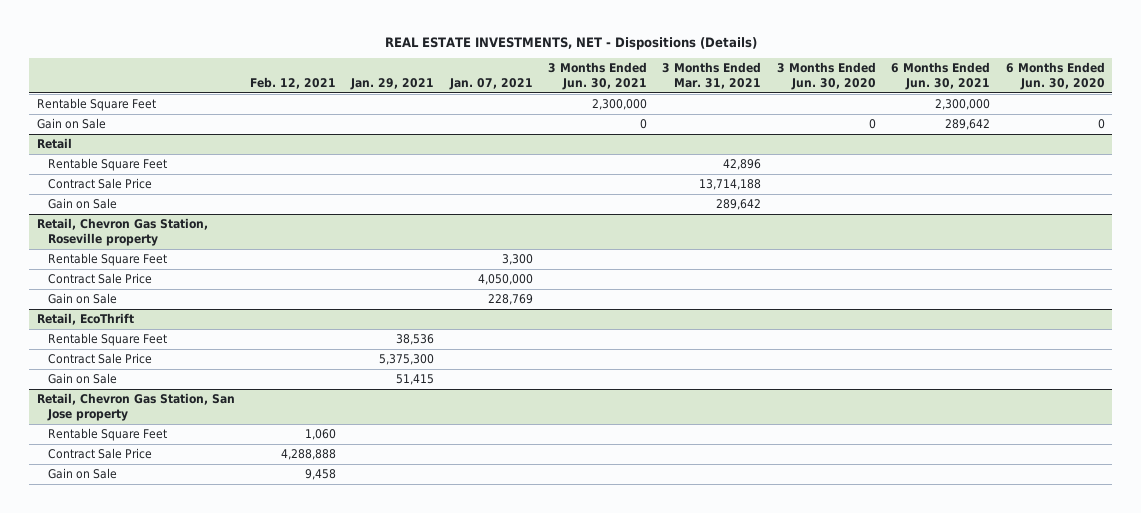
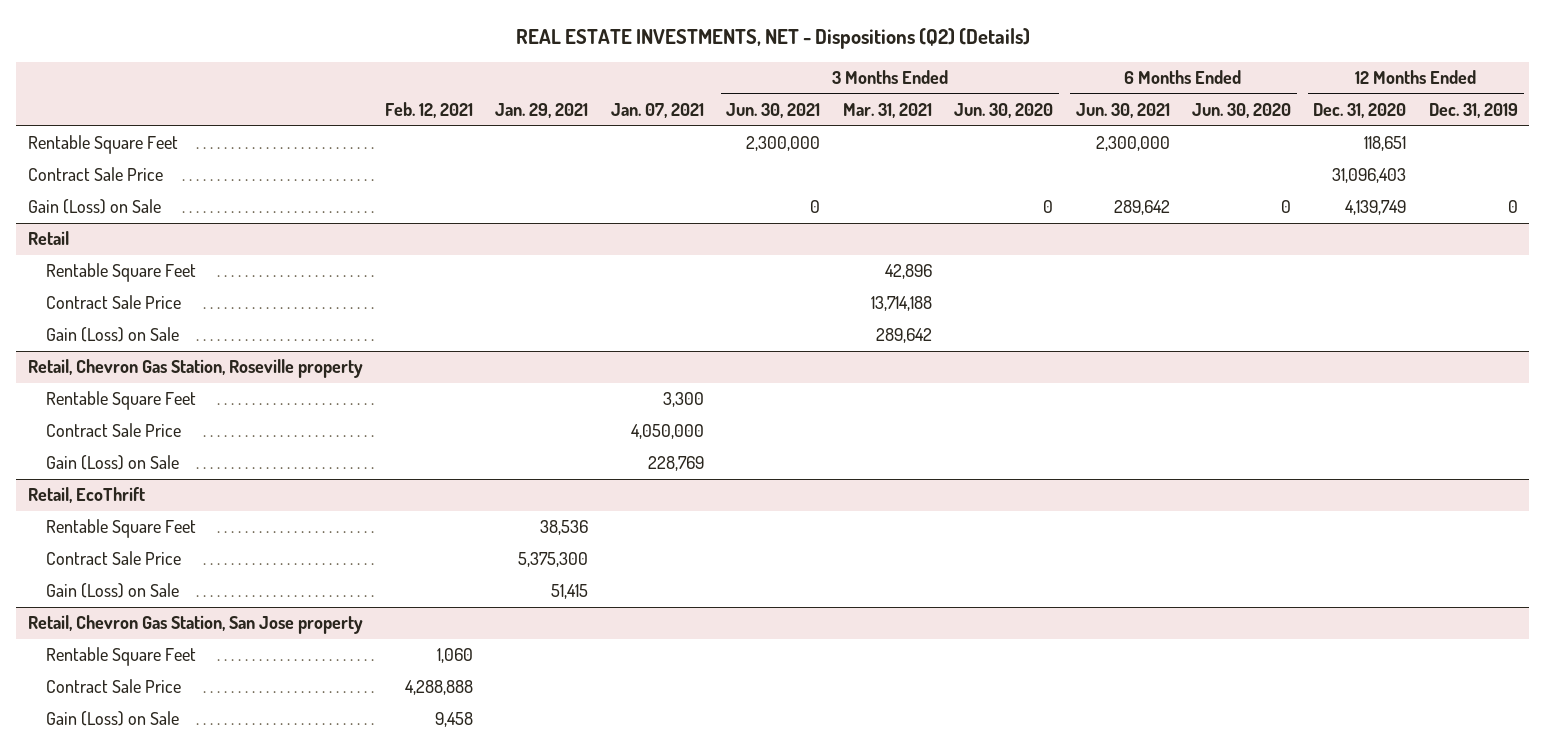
- REAL ESTATE INVESTMENTS, NET - Dispositions (Details)
+ REAL ESTATE INVESTMENTS, NET - Dispositions (Q2) (Details)
- | Feb. 12, 2021 | Jan. 29, 2021 | Jan. 07, 2021 | 3 Months Ended Jun. 30, 2021 | 3 Months Ended Mar. 31, 2021 | 3 Months Ended Jun. 30, 2020 | 6 Months Ended Jun. 30, 2021 | 6 Months Ended Jun. 30, 2020
+ | Feb. 12, 2021 | Jan. 29, 2021 | Jan. 07, 2021 | 3 Months Ended Jun. 30, 2021 | 3 Months Ended Mar. 31, 2021 | 3 Months Ended Jun. 30, 2020 | 6 Months Ended Jun. 30, 2021 | 6 Months Ended Jun. 30, 2020 | 12 Months Ended Dec. 31, 2020 | 12 Months Ended Dec. 31, 2019
- Gain on Sale | | | | 0 | | 0 | 289,642 | 0
+ Contract Sale Price | | | | | | | | | 31,096,403 |
+ Gain (Loss) on Sale | | | | 0 | | 0 | 289,642 | 0 | 4,139,749 | 0
@ Retail
- Gain on Sale | | | | | 289,642 | | |
+ Gain (Loss) on Sale | | | | | 289,642 | | | | |
@ Retail, Chevron Gas Station, Roseville property
- Gain on Sale | | | 228,769 | | | | |
+ Gain (Loss) on Sale | | | 228,769 | | | | | | |
@ Retail, EcoThrift
- Gain on Sale | | 51,415 | | | | | |
+ Gain (Loss) on Sale | | 51,415 | | | | | | | |
@ Retail, Chevron Gas Station, San Jose property
- Gain on Sale | 9,458 | | | | | | |
+ Gain (Loss) on Sale | 9,458 | | | | | | | | |

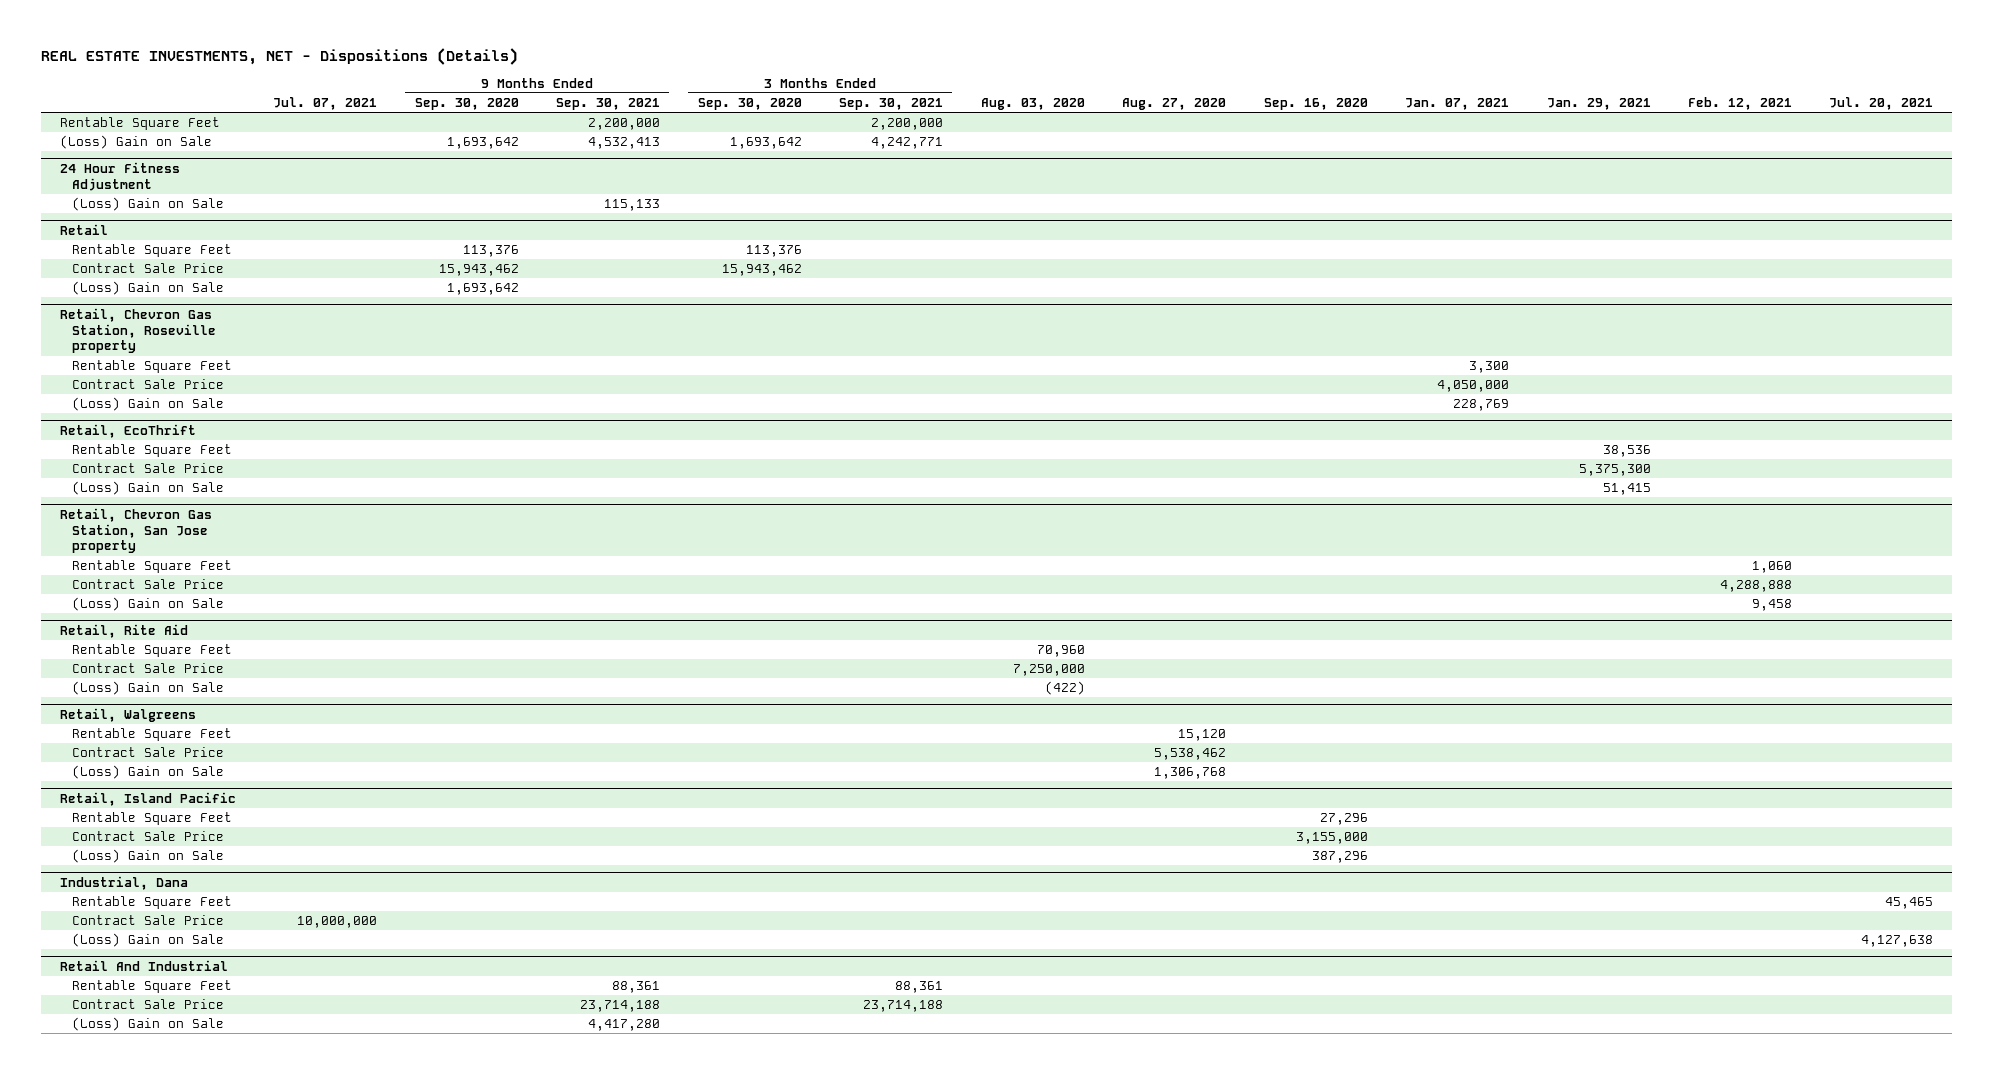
- REAL ESTATE INVESTMENTS, NET - Dispositions (Q2) (Details)
+ REAL ESTATE INVESTMENTS, NET - Dispositions (Details)
- | Feb. 12, 2021 | Jan. 29, 2021 | Jan. 07, 2021 | 3 Months Ended Jun. 30, 2021 | 3 Months Ended Mar. 31, 2021 | 3 Months Ended Jun. 30, 2020 | 6 Months Ended Jun. 30, 2021 | 6 Months Ended Jun. 30, 2020 | 12 Months Ended Dec. 31, 2020 | 12 Months Ended Dec. 31, 2019
+ | Jul. 07, 2021 | 9 Months Ended Sep. 30, 2020 | 9 Months Ended Sep. 30, 2021 | 3 Months Ended Sep. 30, 2020 | 3 Months Ended Sep. 30, 2021 | Aug. 03, 2020 | Aug. 27, 2020 | Sep. 16, 2020 | Jan. 07, 2021 | Jan. 29, 2021 | Feb. 12, 2021 | Jul. 20, 2021
- Contract Sale Price | | | | | | | | | 31,096,403 |
- Gain (Loss) on Sale | | | | 0 | | 0 | 289,642 | 0 | 4,139,749 | 0
+ (Loss) Gain on Sale | | 1,693,642 | 4,532,413 | 1,693,642 | 4,242,771 | | | | | | |
+ 24 Hour Fitness Adjustment
+ (Loss) Gain on Sale | | | 115,133 | | | | | | | | |
@ Retail
- Gain (Loss) on Sale | | | | | 289,642 | | | | |
+ (Loss) Gain on Sale | | 1,693,642 | | | | | | | | | |
@ Retail, Chevron Gas Station, Roseville property
- Gain (Loss) on Sale | | | 228,769 | | | | | | |
+ (Loss) Gain on Sale | | | | | | | | | 228,769 | | |
@ Retail, EcoThrift
- Gain (Loss) on Sale | | 51,415 | | | | | | | |
+ (Loss) Gain on Sale | | | | | | | | | | 51,415 | |
@ Retail, Chevron Gas Station, San Jose property
- Gain (Loss) on Sale | 9,458 | | | | | | | | |
+ (Loss) Gain on Sale | | | | | | | | | | | 9,458 |
+ Retail, Rite Aid
+ Rentable Square Feet | | | | | | 70,960 | | | | | |
+ Contract Sale Price | | | | | | 7,250,000 | | | | | |
+ (Loss) Gain on Sale | | | | | | (422) | | | | | |
+ Retail, Walgreens
+ Rentable Square Feet | | | | | | | 15,120 | | | | |
+ Contract Sale Price | | | | | | | 5,538,462 | | | | |
+ (Loss) Gain on Sale | | | | | | | 1,306,768 | | | | |
+ Retail, Island Pacific
+ Rentable Square Feet | | | | | | | | 27,296 | | | |
+ Contract Sale Price | | | | | | | | 3,155,000 | | | |
+ (Loss) Gain on Sale | | | | | | | | 387,296 | | | |
+ Industrial, Dana
+ Rentable Square Feet | | | | | | | | | | | | 45,465
+ Contract Sale Price | 10,000,000 | | | | | | | | | | |
+ (Loss) Gain on Sale | | | | | | | | | | | | 4,127,638
+ Retail And Industrial
+ Rentable Square Feet | | | 88,361 | | 88,361 | | | | | | |
+ Contract Sale Price | | | 23,714,188 | | 23,714,188 | | | | | | |
+ (Loss) Gain on Sale | | | 4,417,280 | | | | | | | | |

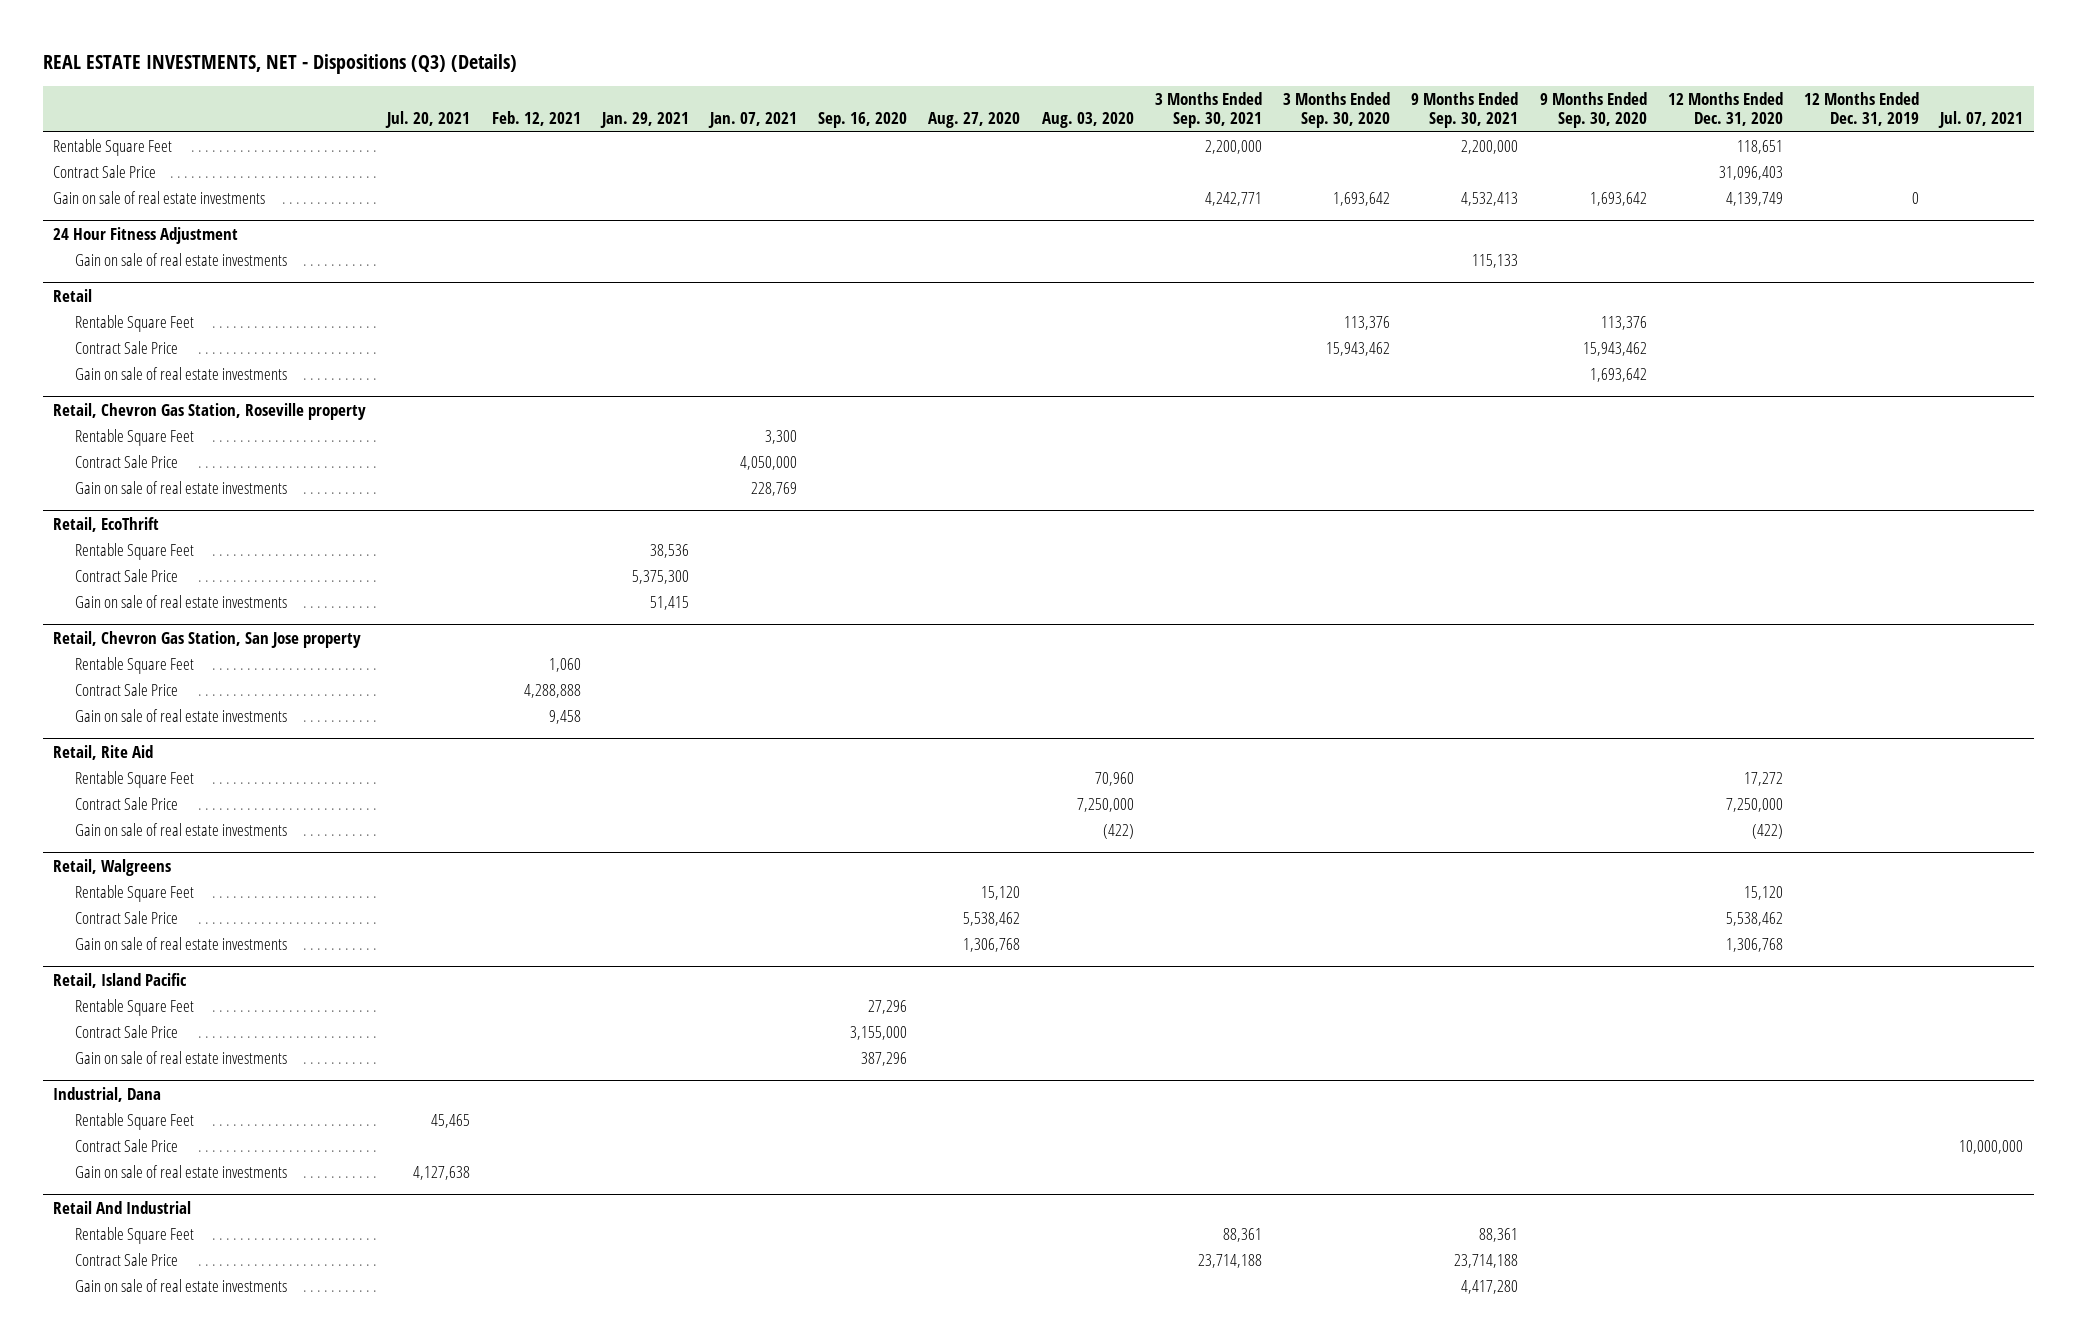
- REAL ESTATE INVESTMENTS, NET - Dispositions (Details)
+ REAL ESTATE INVESTMENTS, NET - Dispositions (Q3) (Details)
- | Jul. 07, 2021 | 9 Months Ended Sep. 30, 2020 | 9 Months Ended Sep. 30, 2021 | 3 Months Ended Sep. 30, 2020 | 3 Months Ended Sep. 30, 2021 | Aug. 03, 2020 | Aug. 27, 2020 | Sep. 16, 2020 | Jan. 07, 2021 | Jan. 29, 2021 | Feb. 12, 2021 | Jul. 20, 2021
+ | Jul. 20, 2021 | Feb. 12, 2021 | Jan. 29, 2021 | Jan. 07, 2021 | Sep. 16, 2020 | Aug. 27, 2020 | Aug. 03, 2020 | 3 Months Ended Sep. 30, 2021 | 3 Months Ended Sep. 30, 2020 | 9 Months Ended Sep. 30, 2021 | 9 Months Ended Sep. 30, 2020 | 12 Months Ended Dec. 31, 2020 | 12 Months Ended Dec. 31, 2019 | Jul. 07, 2021
- (Loss) Gain on Sale | | 1,693,642 | 4,532,413 | 1,693,642 | 4,242,771 | | | | | | |
+ Contract Sale Price | | | | | | | | | | | | 31,096,403 | |
+ Gain on sale of real estate investments | | | | | | | | 4,242,771 | 1,693,642 | 4,532,413 | 1,693,642 | 4,139,749 | 0 |
@ 24 Hour Fitness Adjustment
- (Loss) Gain on Sale | | | 115,133 | | | | | | | | |
+ Gain on sale of real estate investments | | | | | | | | | | 115,133 | | | |
@ Retail
- (Loss) Gain on Sale | | 1,693,642 | | | | | | | | | |
+ Gain on sale of real estate investments | | | | | | | | | | | 1,693,642 | | |
@ Retail, Chevron Gas Station, Roseville property
- (Loss) Gain on Sale | | | | | | | | | 228,769 | | |
+ Gain on sale of real estate investments | | | | 228,769 | | | | | | | | | |
@ Retail, EcoThrift
- (Loss) Gain on Sale | | | | | | | | | | 51,415 | |
+ Gain on sale of real estate investments | | | 51,415 | | | | | | | | | | |
@ Retail, Chevron Gas Station, San Jose property
- (Loss) Gain on Sale | | | | | | | | | | | 9,458 |
+ Gain on sale of real estate investments | | 9,458 | | | | | | | | | | | |
@ Retail, Rite Aid
- (Loss) Gain on Sale | | | | | | (422) | | | | | |
+ Gain on sale of real estate investments | | | | | | | (422) | | | | | (422) | |
@ Retail, Walgreens
- (Loss) Gain on Sale | | | | | | | 1,306,768 | | | | |
+ Gain on sale of real estate investments | | | | | | 1,306,768 | | | | | | 1,306,768 | |
@ Retail, Island Pacific
- (Loss) Gain on Sale | | | | | | | | 387,296 | | | |
+ Gain on sale of real estate investments | | | | | 387,296 | | | | | | | | |
@ Industrial, Dana
- (Loss) Gain on Sale | | | | | | | | | | | | 4,127,638
+ Gain on sale of real estate investments | 4,127,638 | | | | | | | | | | | | |
@ Retail And Industrial
- (Loss) Gain on Sale | | | 4,417,280 | | | | | | | | |
+ Gain on sale of real estate investments | | | | | | | | | | 4,417,280 | | | |

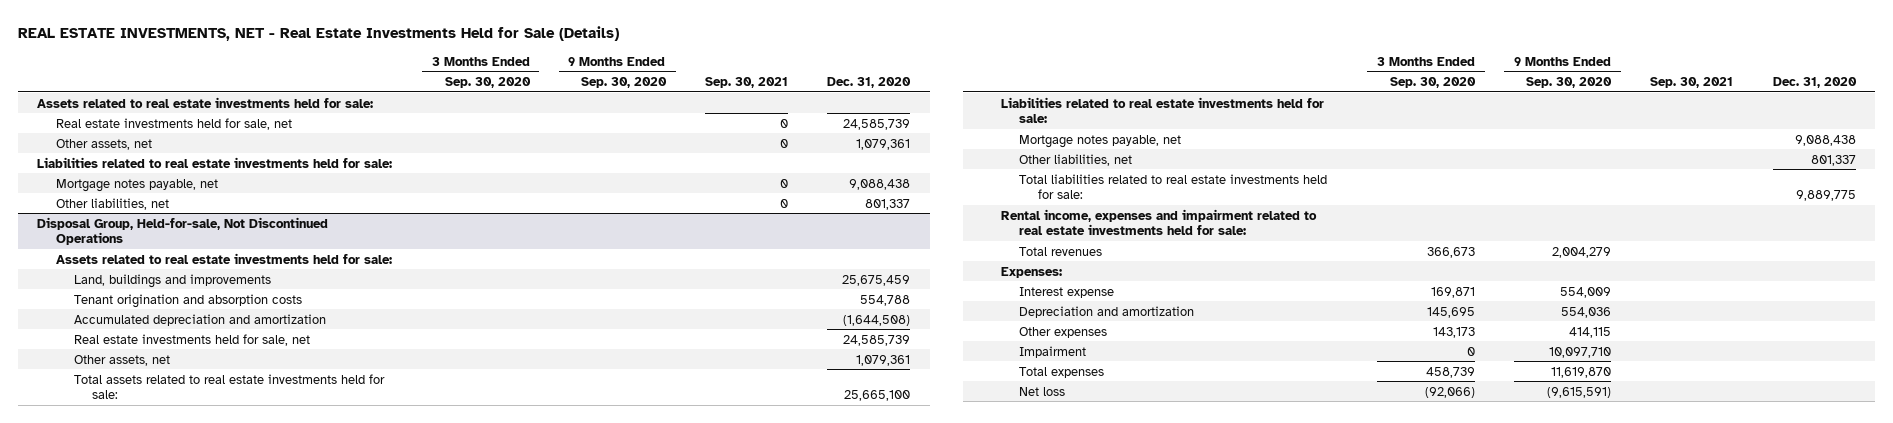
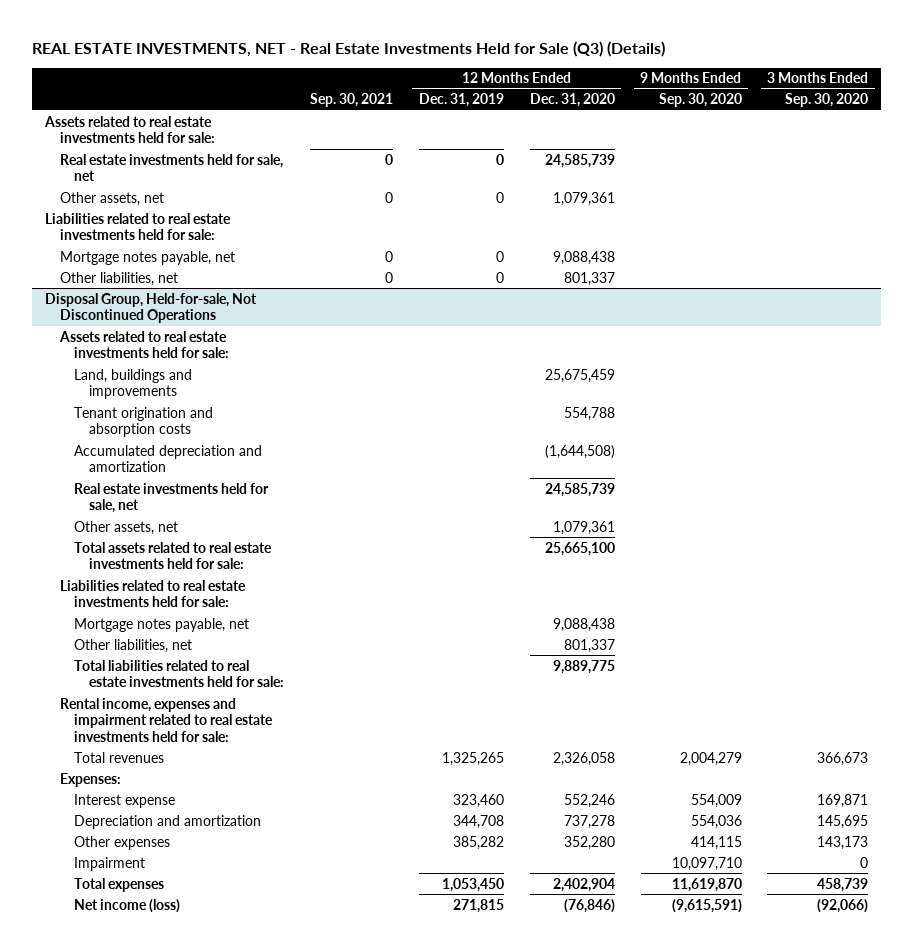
- REAL ESTATE INVESTMENTS, NET - Real Estate Investments Held for Sale (Details)
+ REAL ESTATE INVESTMENTS, NET - Real Estate Investments Held for Sale (Q3) (Details)
- | 3 Months Ended Sep. 30, 2020 | 9 Months Ended Sep. 30, 2020 | Sep. 30, 2021 | Dec. 31, 2020
+ | Sep. 30, 2021 | 12 Months Ended Dec. 31, 2019 | 12 Months Ended Dec. 31, 2020 | 9 Months Ended Sep. 30, 2020 | 3 Months Ended Sep. 30, 2020
@ Disposal Group, Held-for-sale, Not Discontinued Operations
- Net loss | (92,066) | (9,615,591) | |
+ Net income (loss) | | 271,815 | (76,846) | (9,615,591) | (92,066)

